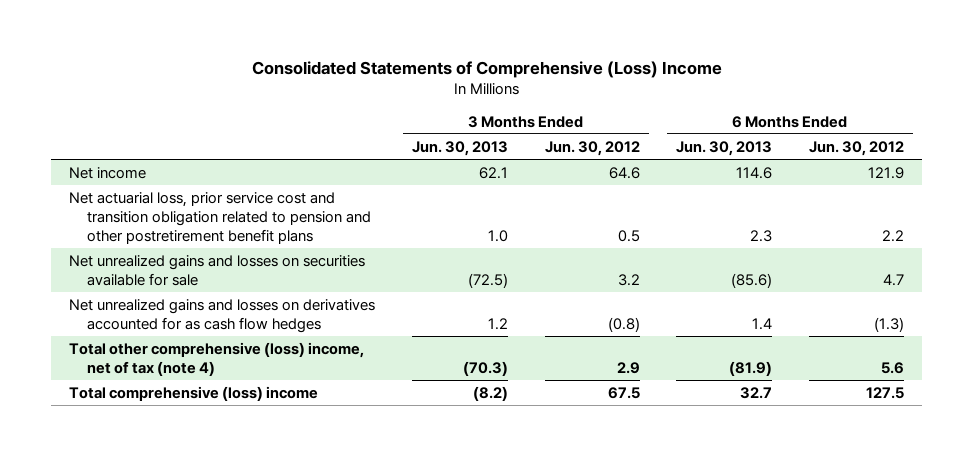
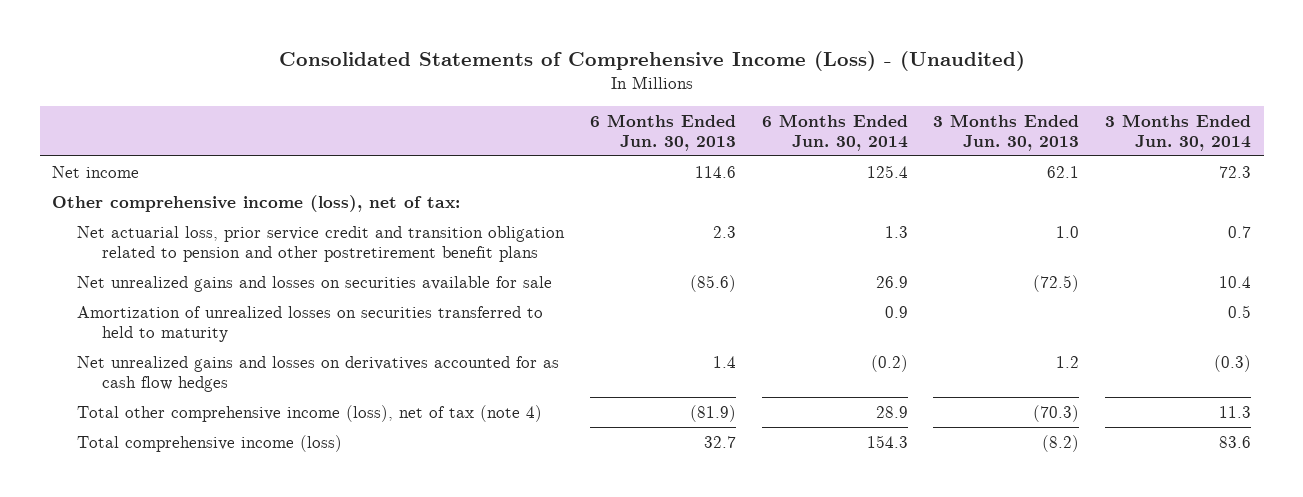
- Consolidated Statements of Comprehensive (Loss) Income
+ Consolidated Statements of Comprehensive Income (Loss) - (Unaudited)
- | 3 Months Ended Jun. 30, 2013 | 3 Months Ended Jun. 30, 2012 | 6 Months Ended Jun. 30, 2013 | 6 Months Ended Jun. 30, 2012
+ | 6 Months Ended Jun. 30, 2013 | 6 Months Ended Jun. 30, 2014 | 3 Months Ended Jun. 30, 2013 | 3 Months Ended Jun. 30, 2014
- Net actuarial loss, prior service cost and transition obligation related to pension and other postretirement benefit plans | 1.0 | 0.5 | 2.3 | 2.2
+ Other comprehensive income (loss), net of tax:
+ Net actuarial loss, prior service credit and transition obligation related to pension and other postretirement benefit plans | 2.3 | 1.3 | 1.0 | 0.7
+ Amortization of unrealized losses on securities transferred to held to maturity | | 0.9 | | 0.5
- Total other comprehensive (loss) income, net of tax (note 4) | (70.3) | 2.9 | (81.9) | 5.6
- Total comprehensive (loss) income | (8.2) | 67.5 | 32.7 | 127.5
+ Total other comprehensive income (loss), net of tax (note 4) | (81.9) | 28.9 | (70.3) | 11.3
+ Total comprehensive income (loss) | 32.7 | 154.3 | (8.2) | 83.6

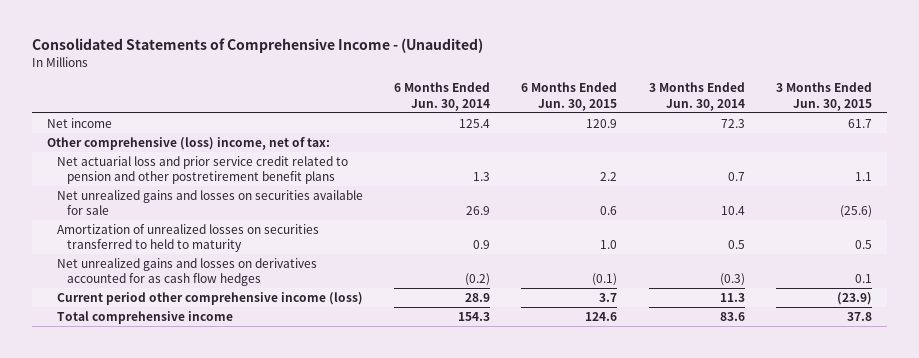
- Consolidated Statements of Comprehensive Income (Loss) - (Unaudited)
+ Consolidated Statements of Comprehensive Income - (Unaudited)
- | 6 Months Ended Jun. 30, 2013 | 6 Months Ended Jun. 30, 2014 | 3 Months Ended Jun. 30, 2013 | 3 Months Ended Jun. 30, 2014
+ | 6 Months Ended Jun. 30, 2014 | 6 Months Ended Jun. 30, 2015 | 3 Months Ended Jun. 30, 2014 | 3 Months Ended Jun. 30, 2015
- Other comprehensive income (loss), net of tax:
- Net actuarial loss, prior service credit and transition obligation related to pension and other postretirement benefit plans | 2.3 | 1.3 | 1.0 | 0.7
+ Other comprehensive (loss) income, net of tax:
+ Net actuarial loss and prior service credit related to pension and other postretirement benefit plans | 1.3 | 2.2 | 0.7 | 1.1
- Total other comprehensive income (loss), net of tax (note 4) | (81.9) | 28.9 | (70.3) | 11.3
- Total comprehensive income (loss) | 32.7 | 154.3 | (8.2) | 83.6
+ Current period other comprehensive income (loss) | 28.9 | 3.7 | 11.3 | (23.9)
+ Total comprehensive income | 154.3 | 124.6 | 83.6 | 37.8

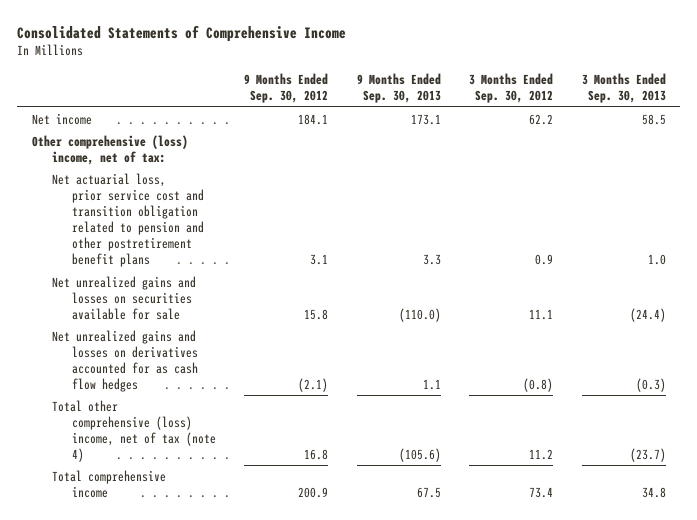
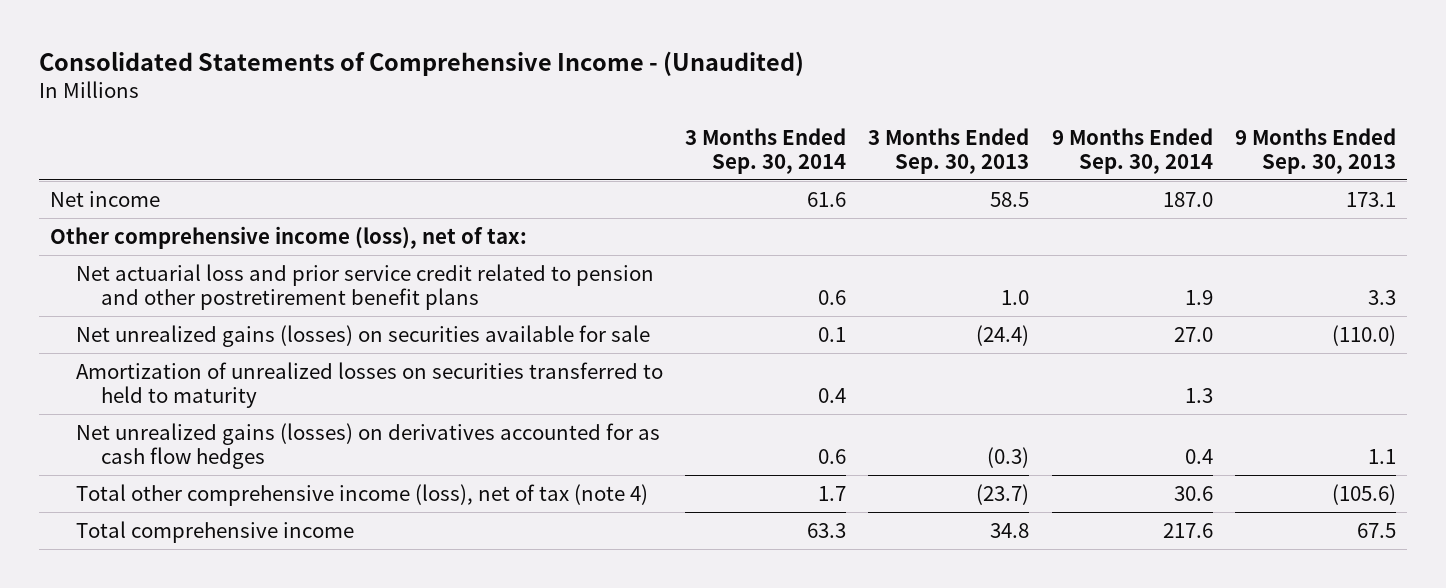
- Consolidated Statements of Comprehensive Income
+ Consolidated Statements of Comprehensive Income - (Unaudited)
- | 9 Months Ended Sep. 30, 2012 | 9 Months Ended Sep. 30, 2013 | 3 Months Ended Sep. 30, 2012 | 3 Months Ended Sep. 30, 2013
+ | 3 Months Ended Sep. 30, 2014 | 3 Months Ended Sep. 30, 2013 | 9 Months Ended Sep. 30, 2014 | 9 Months Ended Sep. 30, 2013
- Other comprehensive (loss) income, net of tax:
- Net actuarial loss, prior service cost and transition obligation related to pension and other postretirement benefit plans | 3.1 | 3.3 | 0.9 | 1.0
- Net unrealized gains and losses on securities available for sale | 15.8 | (110.0) | 11.1 | (24.4)
- Net unrealized gains and losses on derivatives accounted for as cash flow hedges | (2.1) | 1.1 | (0.8) | (0.3)
- Total other comprehensive (loss) income, net of tax (note 4) | 16.8 | (105.6) | 11.2 | (23.7)
+ Other comprehensive income (loss), net of tax:
+ Net actuarial loss and prior service credit related to pension and other postretirement benefit plans | 0.6 | 1.0 | 1.9 | 3.3
+ Net unrealized gains (losses) on securities available for sale | 0.1 | (24.4) | 27.0 | (110.0)
+ Amortization of unrealized losses on securities transferred to held to maturity | 0.4 | | 1.3 |
+ Net unrealized gains (losses) on derivatives accounted for as cash flow hedges | 0.6 | (0.3) | 0.4 | 1.1
+ Total other comprehensive income (loss), net of tax (note 4) | 1.7 | (23.7) | 30.6 | (105.6)

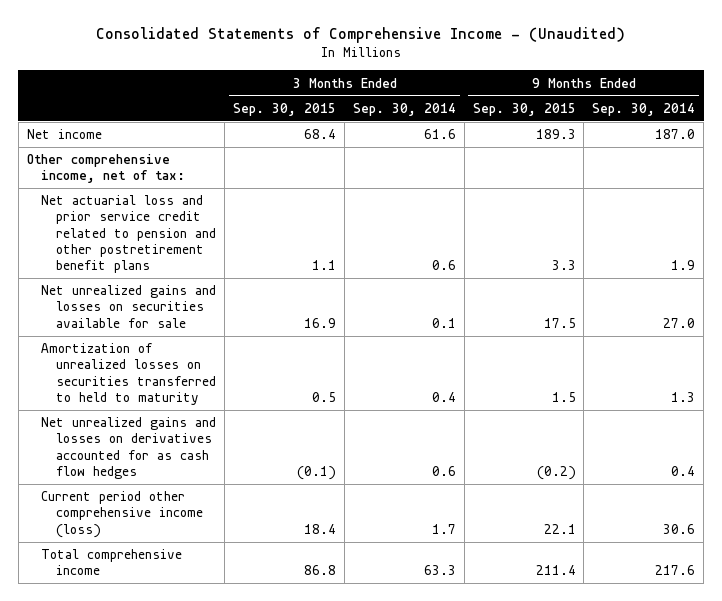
- | 3 Months Ended Sep. 30, 2014 | 3 Months Ended Sep. 30, 2013 | 9 Months Ended Sep. 30, 2014 | 9 Months Ended Sep. 30, 2013
+ | 3 Months Ended Sep. 30, 2015 | 3 Months Ended Sep. 30, 2014 | 9 Months Ended Sep. 30, 2015 | 9 Months Ended Sep. 30, 2014
- Other comprehensive income (loss), net of tax:
+ Other comprehensive income, net of tax:
- Net unrealized gains (losses) on securities available for sale | 0.1 | (24.4) | 27.0 | (110.0)
+ Net unrealized gains and losses on securities available for sale | 16.9 | 0.1 | 17.5 | 27.0
- Net unrealized gains (losses) on derivatives accounted for as cash flow hedges | 0.6 | (0.3) | 0.4 | 1.1
- Total other comprehensive income (loss), net of tax (note 4) | 1.7 | (23.7) | 30.6 | (105.6)
+ Net unrealized gains and losses on derivatives accounted for as cash flow hedges | (0.1) | 0.6 | (0.2) | 0.4
+ Current period other comprehensive income (loss) | 18.4 | 1.7 | 22.1 | 30.6

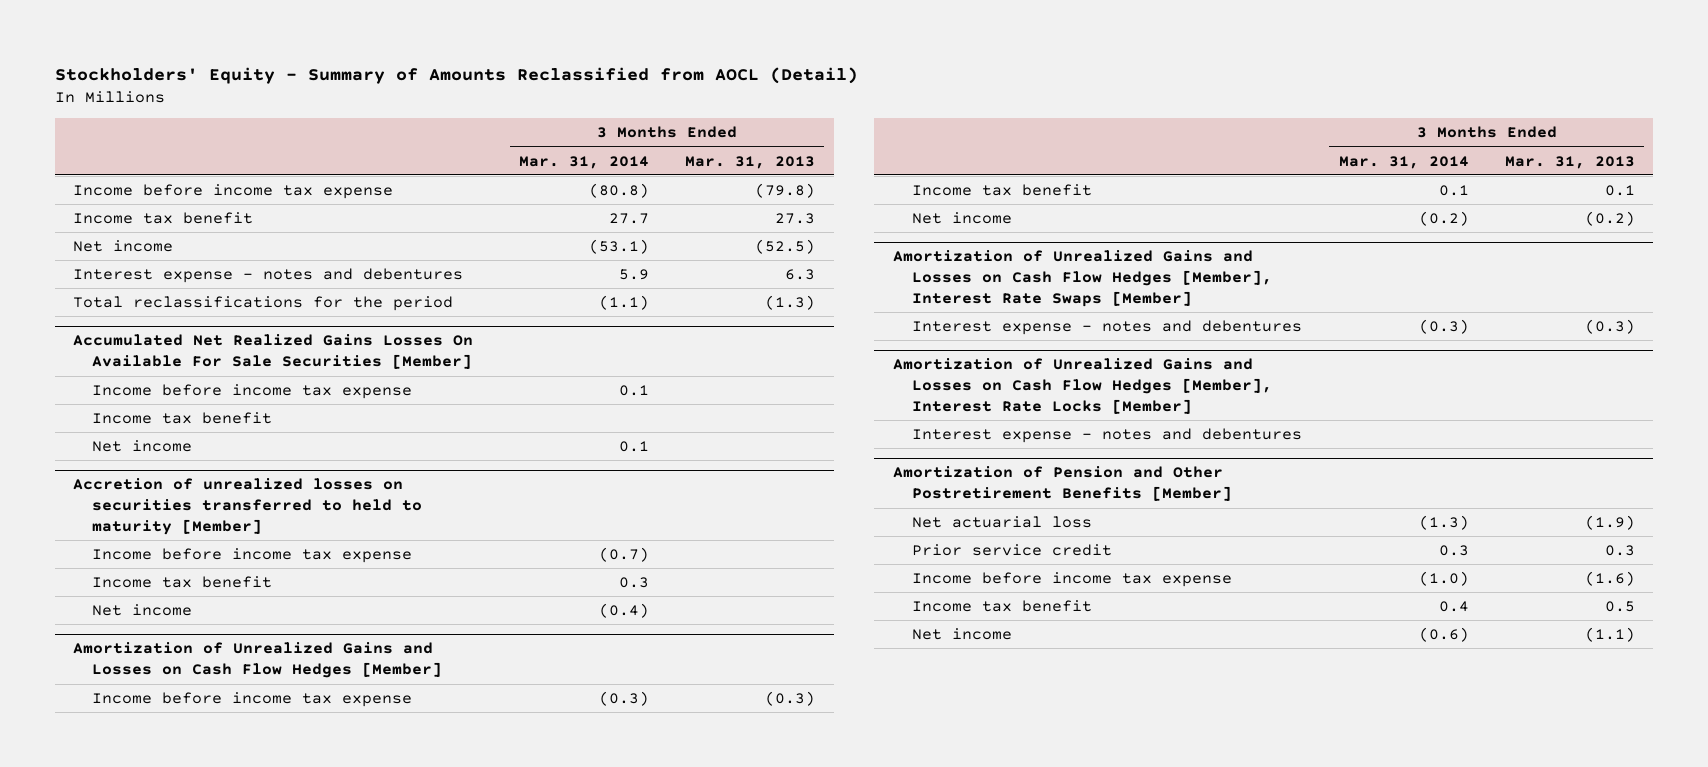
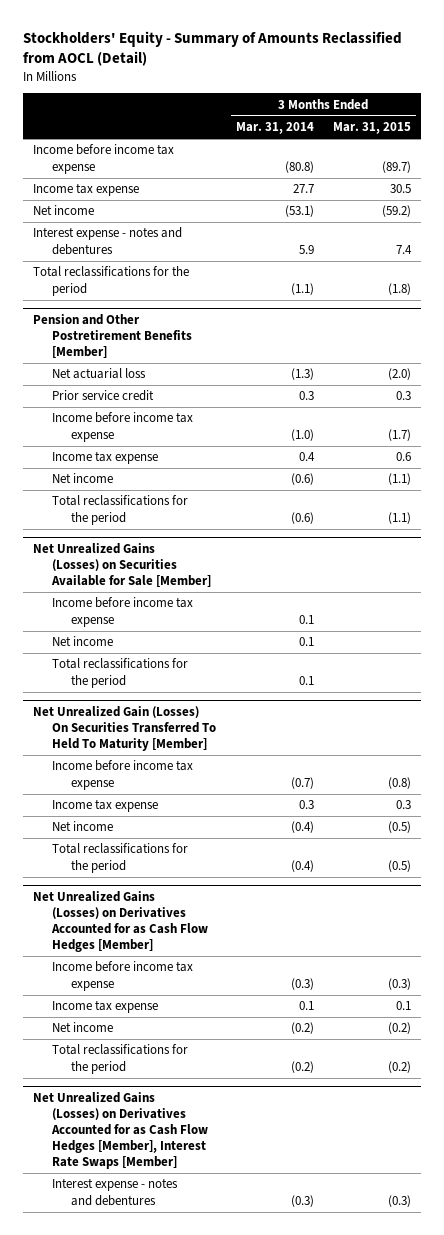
- | 3 Months Ended Mar. 31, 2014 | 3 Months Ended Mar. 31, 2013
+ | 3 Months Ended Mar. 31, 2014 | 3 Months Ended Mar. 31, 2015
- Income tax benefit | 27.7 | 27.3
+ Income tax expense | 27.7 | 30.5
- Accumulated Net Realized Gains Losses On Available For Sale Securities [Member]
+ Pension and Other Postretirement Benefits [Member]
+ Net actuarial loss | (1.3) | (2.0)
+ Prior service credit | 0.3 | 0.3
+ Income before income tax expense | (1.0) | (1.7)
+ Income tax expense | 0.4 | 0.6
+ Net income | (0.6) | (1.1)
+ Total reclassifications for the period | (0.6) | (1.1)
+ Net Unrealized Gains (Losses) on Securities Available for Sale [Member]
- Income tax benefit
- Accretion of unrealized losses on securities transferred to held to maturity [Member]
+ Total reclassifications for the period | 0.1 |
+ Net Unrealized Gain (Losses) On Securities Transferred To Held To Maturity [Member]
- Income tax benefit | 0.3 |
+ Income tax expense | 0.3 | 0.3
- Amortization of Unrealized Gains and Losses on Cash Flow Hedges [Member]
+ Total reclassifications for the period | (0.4) | (0.5)
+ Net Unrealized Gains (Losses) on Derivatives Accounted for as Cash Flow Hedges [Member]
- Income tax benefit | 0.1 | 0.1
+ Income tax expense | 0.1 | 0.1
- Amortization of Unrealized Gains and Losses on Cash Flow Hedges [Member], Interest Rate Swaps [Member]
+ Total reclassifications for the period | (0.2) | (0.2)
+ Net Unrealized Gains (Losses) on Derivatives Accounted for as Cash Flow Hedges [Member], Interest Rate Swaps [Member]
- Amortization of Unrealized Gains and Losses on Cash Flow Hedges [Member], Interest Rate Locks [Member]
- Interest expense - notes and debentures
- Amortization of Pension and Other Postretirement Benefits [Member]
- Net actuarial loss | (1.3) | (1.9)
- Prior service credit | 0.3 | 0.3
- Income before income tax expense | (1.0) | (1.6)
- Income tax benefit | 0.4 | 0.5
- Net income | (0.6) | (1.1)

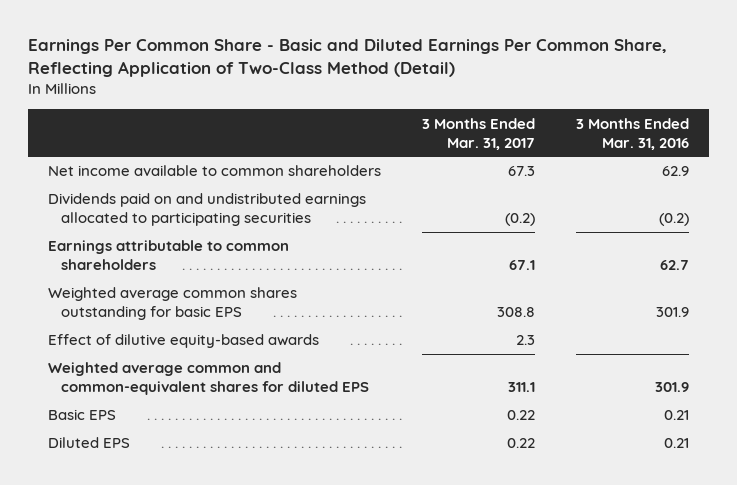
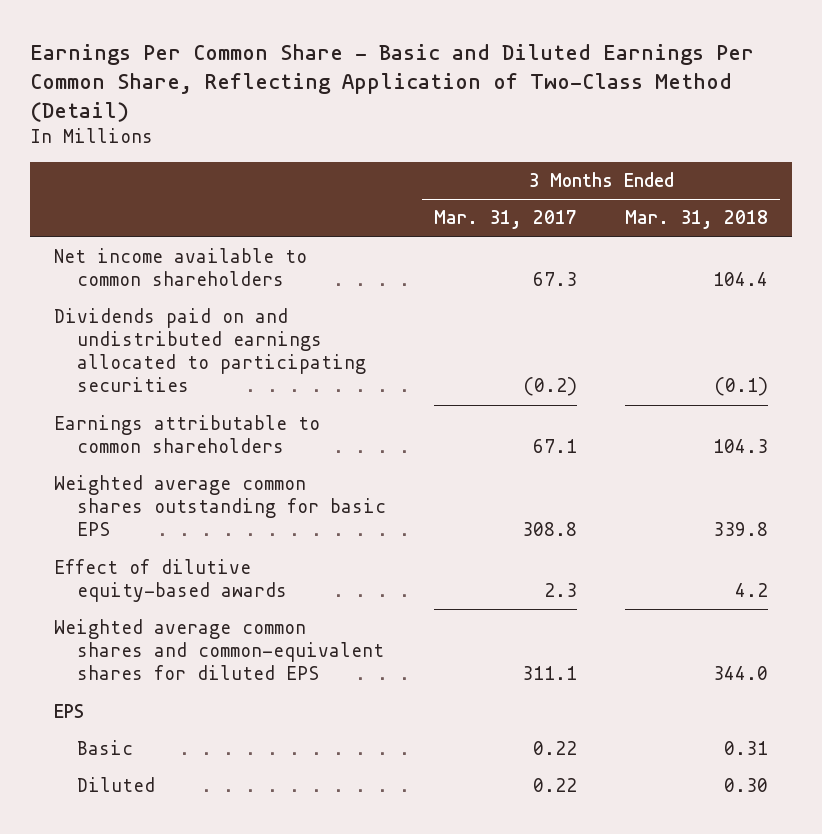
- | 3 Months Ended Mar. 31, 2017 | 3 Months Ended Mar. 31, 2016
+ | 3 Months Ended Mar. 31, 2017 | 3 Months Ended Mar. 31, 2018
- Weighted average common and common-equivalent shares for diluted EPS | 311.1 | 301.9
- Basic EPS | 0.22 | 0.21
- Diluted EPS | 0.22 | 0.21
+ Weighted average common shares and common-equivalent shares for diluted EPS | 311.1 | 344.0
+ EPS
+ Basic | 0.22 | 0.31
+ Diluted | 0.22 | 0.30

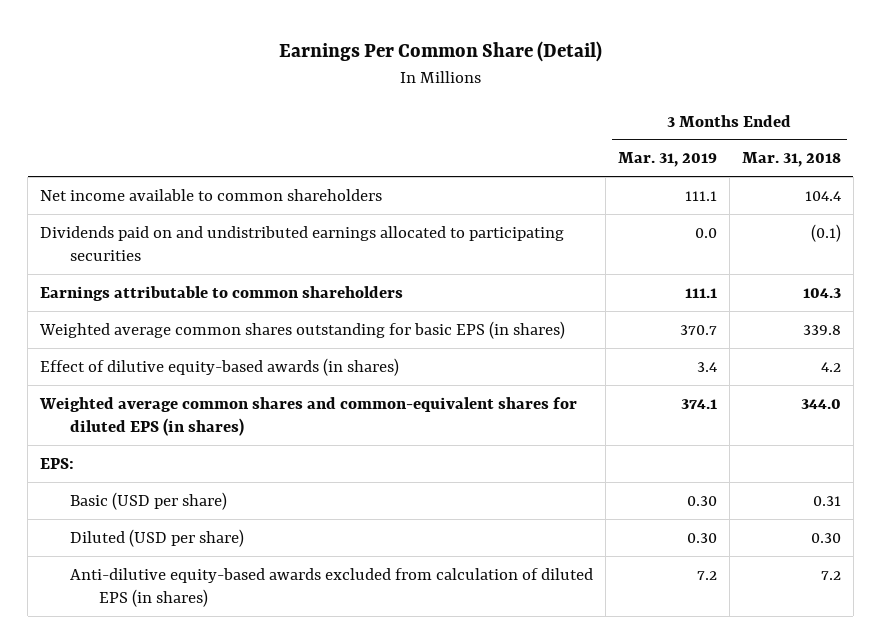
- Earnings Per Common Share - Basic and Diluted Earnings Per Common Share, Reflecting Application of Two-Class Method (Detail)
+ Earnings Per Common Share (Detail)
- | 3 Months Ended Mar. 31, 2017 | 3 Months Ended Mar. 31, 2018
+ | 3 Months Ended Mar. 31, 2019 | 3 Months Ended Mar. 31, 2018
- Weighted average common shares outstanding for basic EPS | 308.8 | 339.8
- Effect of dilutive equity-based awards | 2.3 | 4.2
- Weighted average common shares and common-equivalent shares for diluted EPS | 311.1 | 344.0
- EPS
- Basic | 0.22 | 0.31
- Diluted | 0.22 | 0.30
+ Weighted average common shares outstanding for basic EPS (in shares) | 370.7 | 339.8
+ Effect of dilutive equity-based awards (in shares) | 3.4 | 4.2
+ Weighted average common shares and common-equivalent shares for diluted EPS (in shares) | 374.1 | 344.0
+ EPS:
+ Basic (USD per share) | 0.30 | 0.31
+ Diluted (USD per share) | 0.30 | 0.30
+ Anti-dilutive equity-based awards excluded from calculation of diluted EPS (in shares) | 7.2 | 7.2

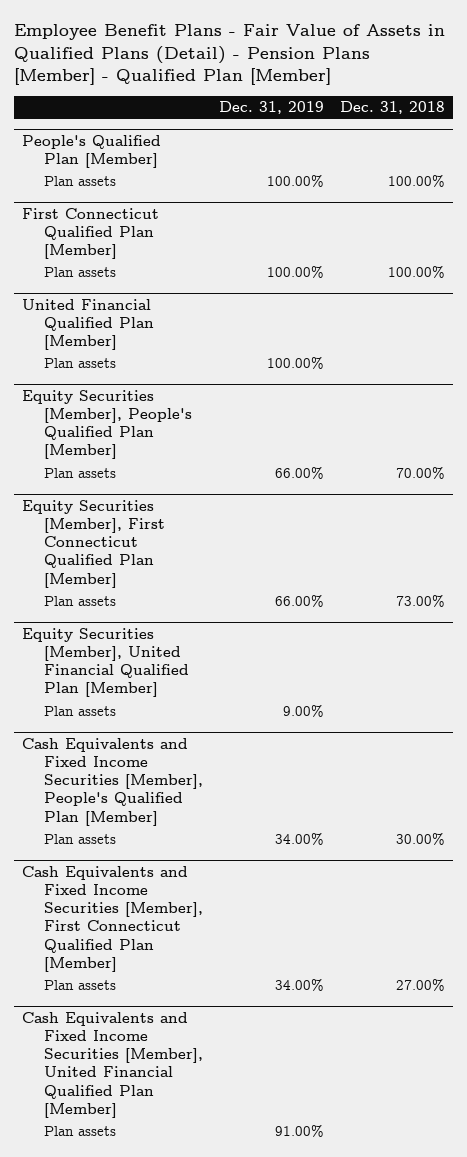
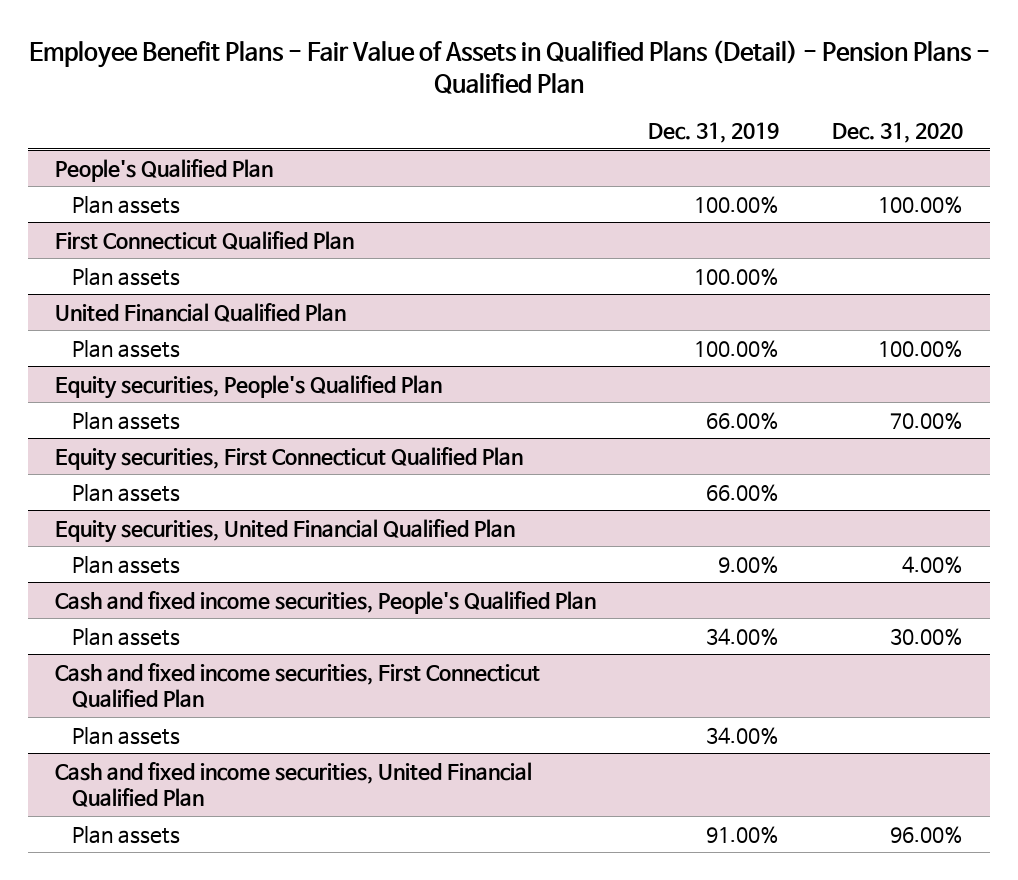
- Employee Benefit Plans - Fair Value of Assets in Qualified Plans (Detail) - Pension Plans [Member] - Qualified Plan [Member]
+ Employee Benefit Plans - Fair Value of Assets in Qualified Plans (Detail) - Pension Plans - Qualified Plan
- | Dec. 31, 2019 | Dec. 31, 2018
+ | Dec. 31, 2019 | Dec. 31, 2020
- People's Qualified Plan [Member]
+ People's Qualified Plan
- First Connecticut Qualified Plan [Member]
+ First Connecticut Qualified Plan
- United Financial Qualified Plan [Member]
+ United Financial Qualified Plan
- Equity Securities [Member], People's Qualified Plan [Member]
+ Equity securities, People's Qualified Plan
- Equity Securities [Member], First Connecticut Qualified Plan [Member]
+ Equity securities, First Connecticut Qualified Plan
- Equity Securities [Member], United Financial Qualified Plan [Member]
+ Equity securities, United Financial Qualified Plan
- Cash Equivalents and Fixed Income Securities [Member], People's Qualified Plan [Member]
+ Cash and fixed income securities, People's Qualified Plan
- Cash Equivalents and Fixed Income Securities [Member], First Connecticut Qualified Plan [Member]
+ Cash and fixed income securities, First Connecticut Qualified Plan
- Cash Equivalents and Fixed Income Securities [Member], United Financial Qualified Plan [Member]
+ Cash and fixed income securities, United Financial Qualified Plan

